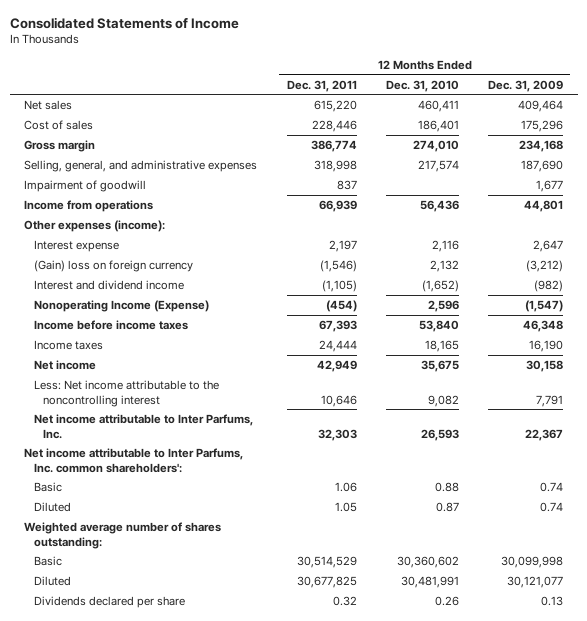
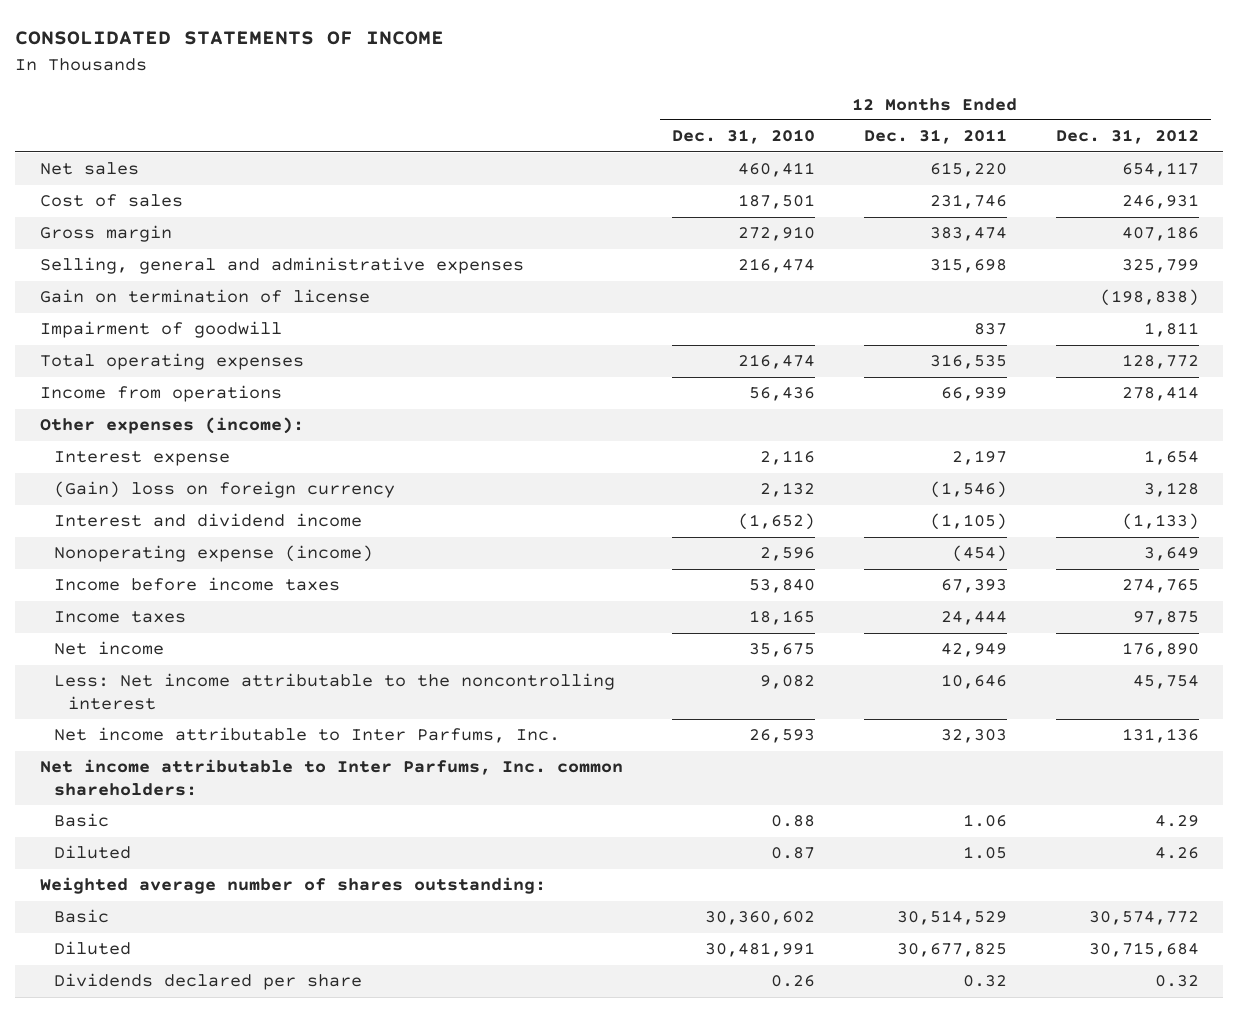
- Consolidated Statements of Income
+ CONSOLIDATED STATEMENTS OF INCOME
- | 12 Months Ended Dec. 31, 2011 | 12 Months Ended Dec. 31, 2010 | 12 Months Ended Dec. 31, 2009
+ | 12 Months Ended Dec. 31, 2010 | 12 Months Ended Dec. 31, 2011 | 12 Months Ended Dec. 31, 2012
- Cost of sales | 228,446 | 186,401 | 175,296
- Gross margin | 386,774 | 274,010 | 234,168
- Selling, general, and administrative expenses | 318,998 | 217,574 | 187,690
+ Cost of sales | 187,501 | 231,746 | 246,931
+ Gross margin | 272,910 | 383,474 | 407,186
+ Selling, general and administrative expenses | 216,474 | 315,698 | 325,799
+ Gain on termination of license | | | (198,838)
+ Total operating expenses | 216,474 | 316,535 | 128,772
- Nonoperating Income (Expense) | (454) | 2,596 | (1,547)
+ Nonoperating expense (income) | 2,596 | (454) | 3,649
- Net income attributable to Inter Parfums, Inc. common shareholders':
+ Net income attributable to Inter Parfums, Inc. common shareholders:

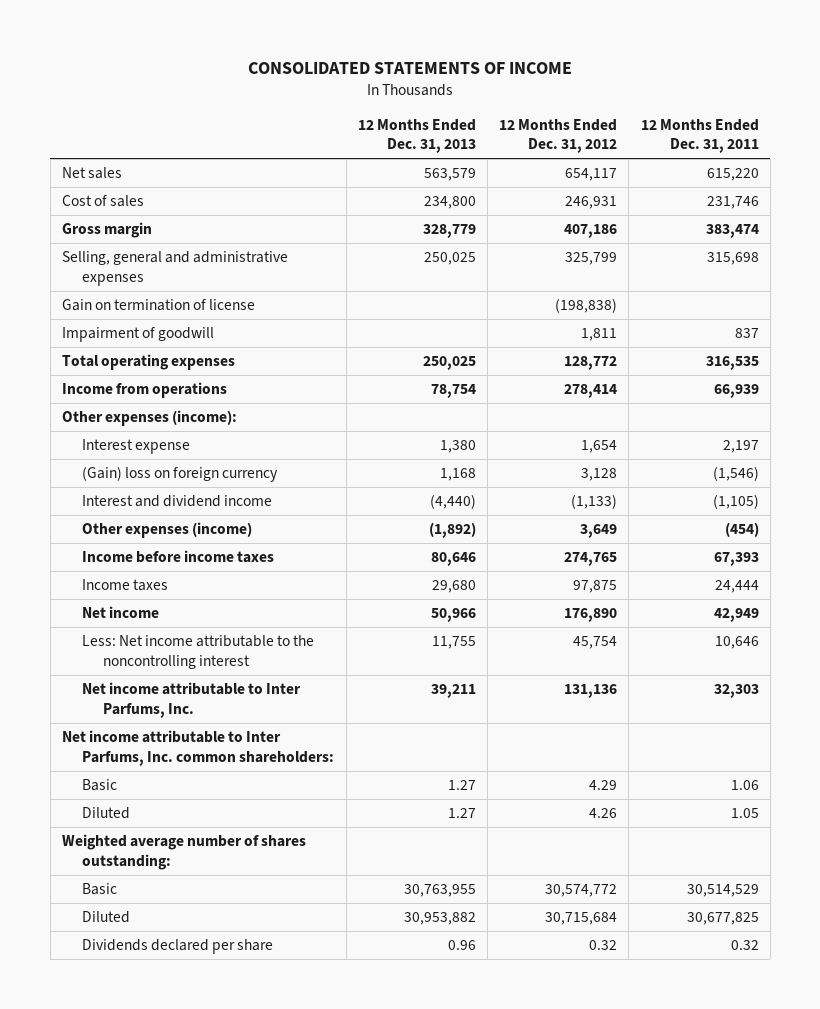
- | 12 Months Ended Dec. 31, 2010 | 12 Months Ended Dec. 31, 2011 | 12 Months Ended Dec. 31, 2012
+ | 12 Months Ended Dec. 31, 2013 | 12 Months Ended Dec. 31, 2012 | 12 Months Ended Dec. 31, 2011
- Nonoperating expense (income) | 2,596 | (454) | 3,649
+ Other expenses (income) | (1,892) | 3,649 | (454)

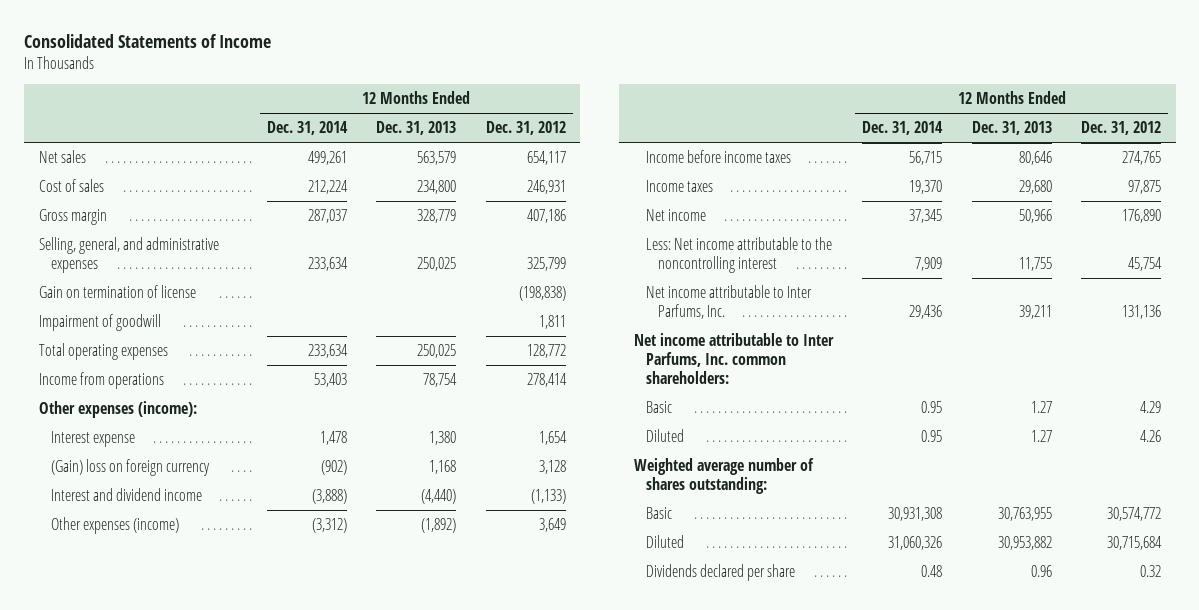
- CONSOLIDATED STATEMENTS OF INCOME
+ Consolidated Statements of Income
- | 12 Months Ended Dec. 31, 2013 | 12 Months Ended Dec. 31, 2012 | 12 Months Ended Dec. 31, 2011
+ | 12 Months Ended Dec. 31, 2014 | 12 Months Ended Dec. 31, 2013 | 12 Months Ended Dec. 31, 2012
- Selling, general and administrative expenses | 250,025 | 325,799 | 315,698
+ Selling, general, and administrative expenses | 233,634 | 250,025 | 325,799

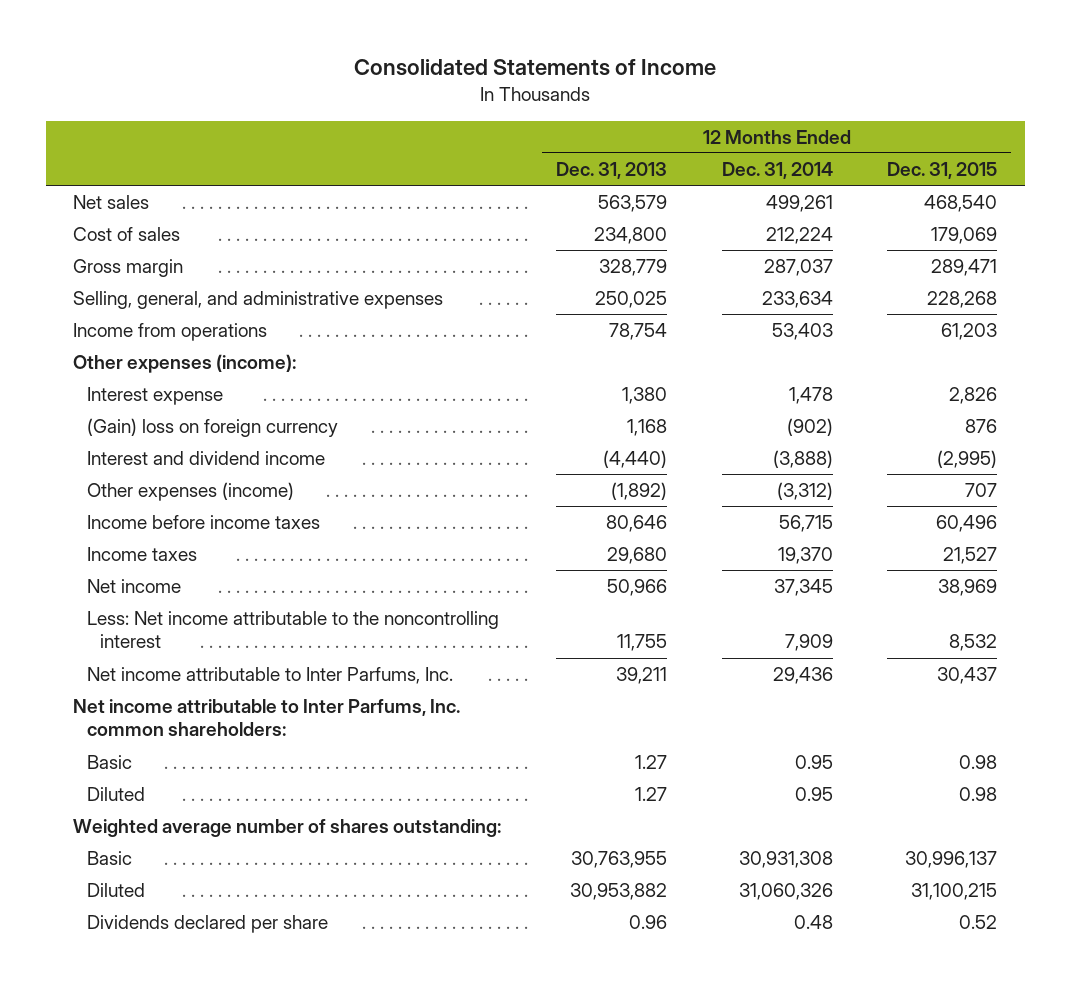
- | 12 Months Ended Dec. 31, 2014 | 12 Months Ended Dec. 31, 2013 | 12 Months Ended Dec. 31, 2012
+ | 12 Months Ended Dec. 31, 2013 | 12 Months Ended Dec. 31, 2014 | 12 Months Ended Dec. 31, 2015
- Gain on termination of license | | | (198,838)
- Impairment of goodwill | | | 1,811
- Total operating expenses | 233,634 | 250,025 | 128,772

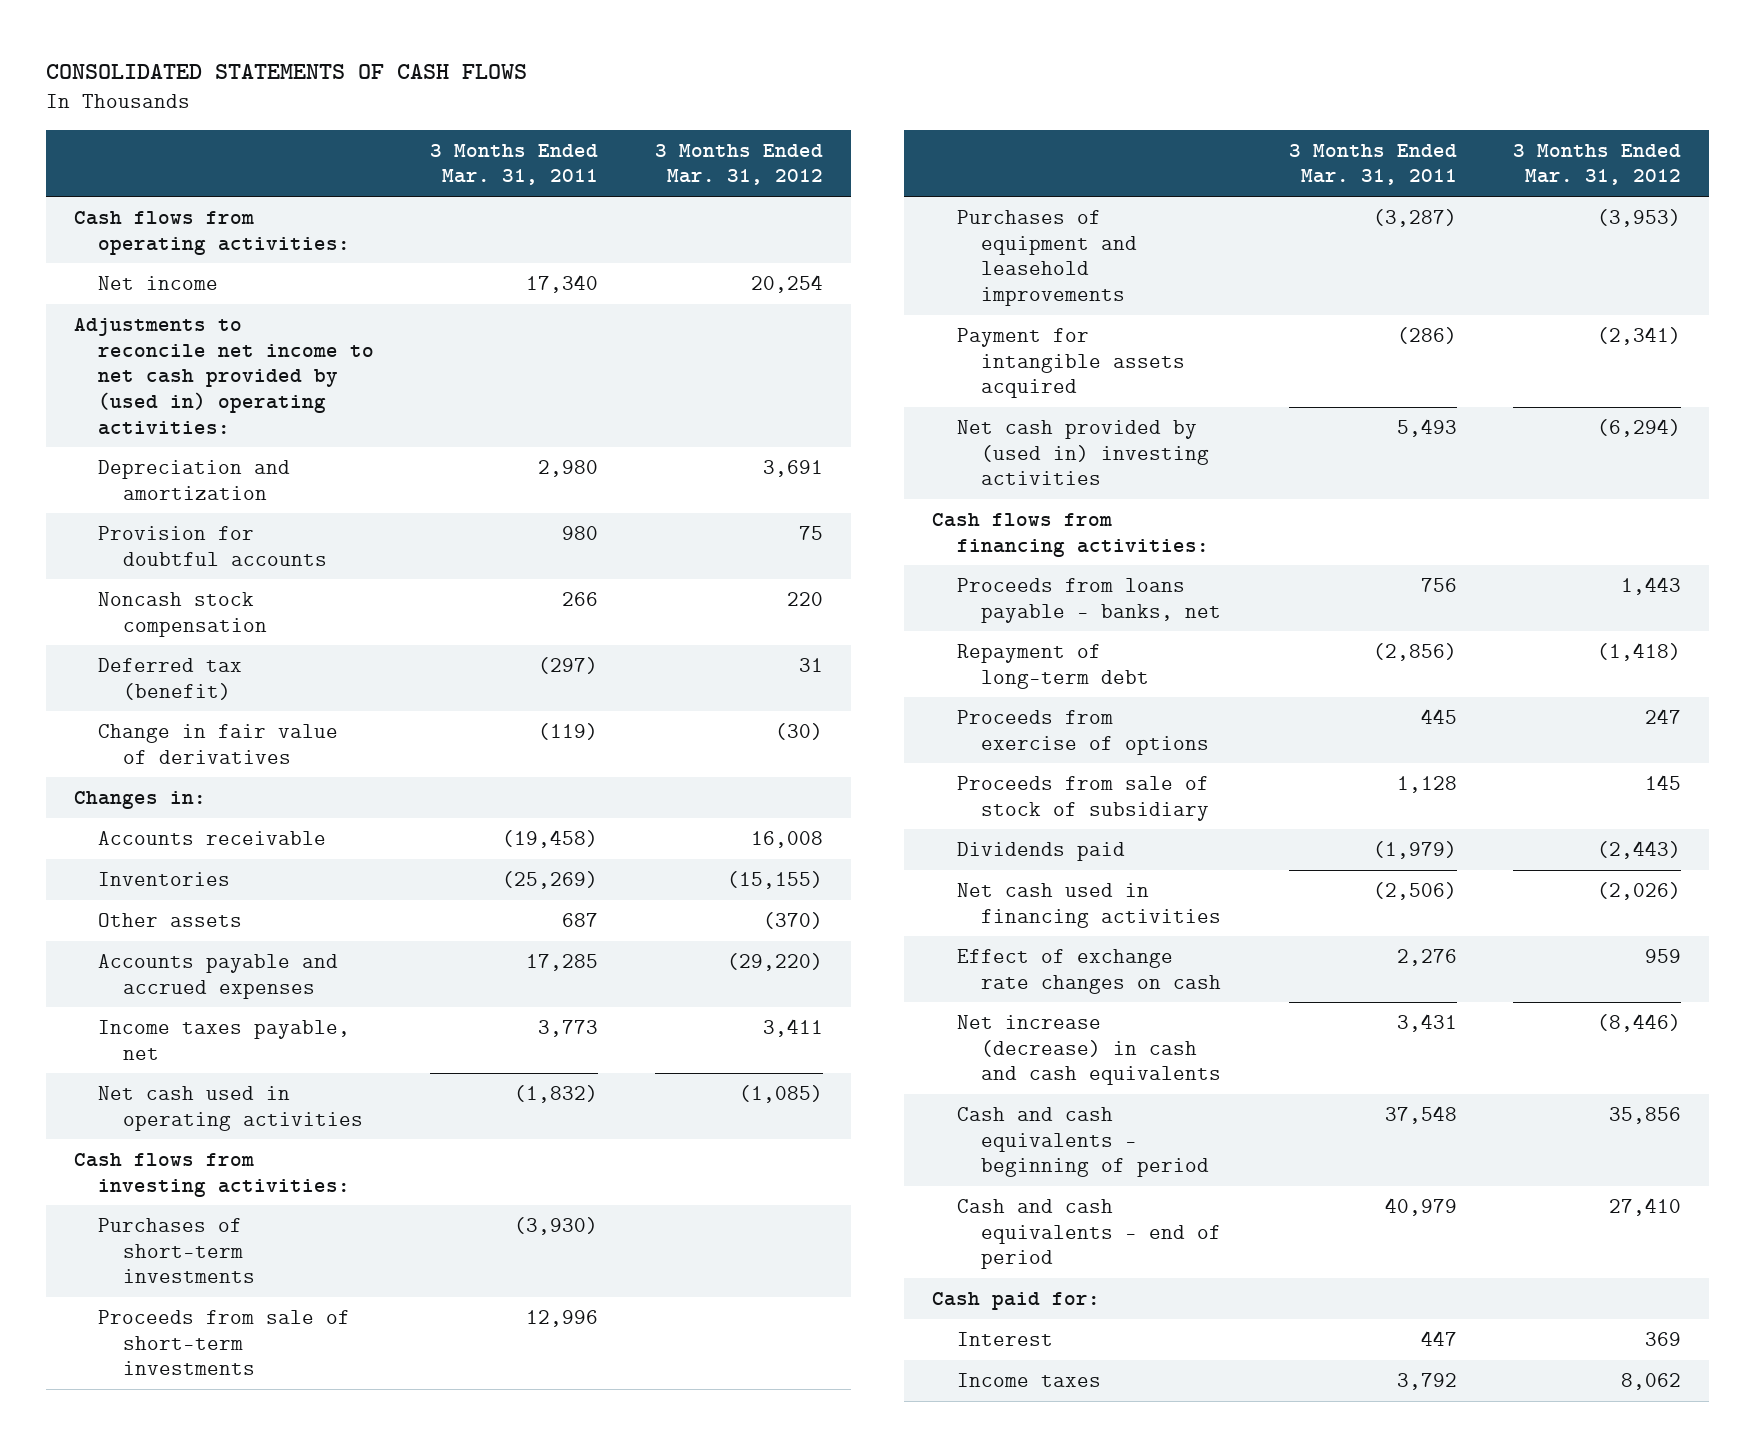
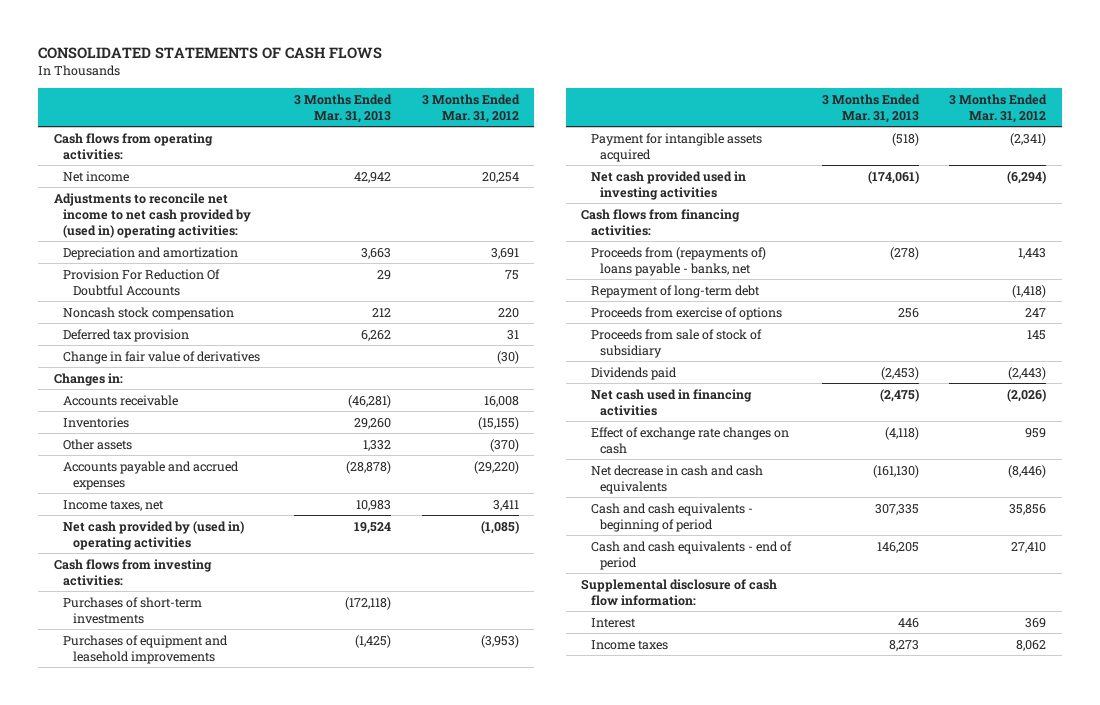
- | 3 Months Ended Mar. 31, 2011 | 3 Months Ended Mar. 31, 2012
+ | 3 Months Ended Mar. 31, 2013 | 3 Months Ended Mar. 31, 2012
- Provision for doubtful accounts | 980 | 75
+ Provision For Reduction Of Doubtful Accounts | 29 | 75
- Deferred tax (benefit) | (297) | 31
+ Deferred tax provision | 6,262 | 31
- Income taxes payable, net | 3,773 | 3,411
- Net cash used in operating activities | (1,832) | (1,085)
+ Income taxes, net | 10,983 | 3,411
+ Net cash provided by (used in) operating activities | 19,524 | (1,085)
- Proceeds from sale of short-term investments | 12,996 |
- Net cash provided by (used in) investing activities | 5,493 | (6,294)
+ Net cash provided used in investing activities | (174,061) | (6,294)
- Proceeds from loans payable - banks, net | 756 | 1,443
+ Proceeds from (repayments of) loans payable - banks, net | (278) | 1,443
- Net increase (decrease) in cash and cash equivalents | 3,431 | (8,446)
+ Net decrease in cash and cash equivalents | (161,130) | (8,446)
- Cash paid for:
+ Supplemental disclosure of cash flow information:

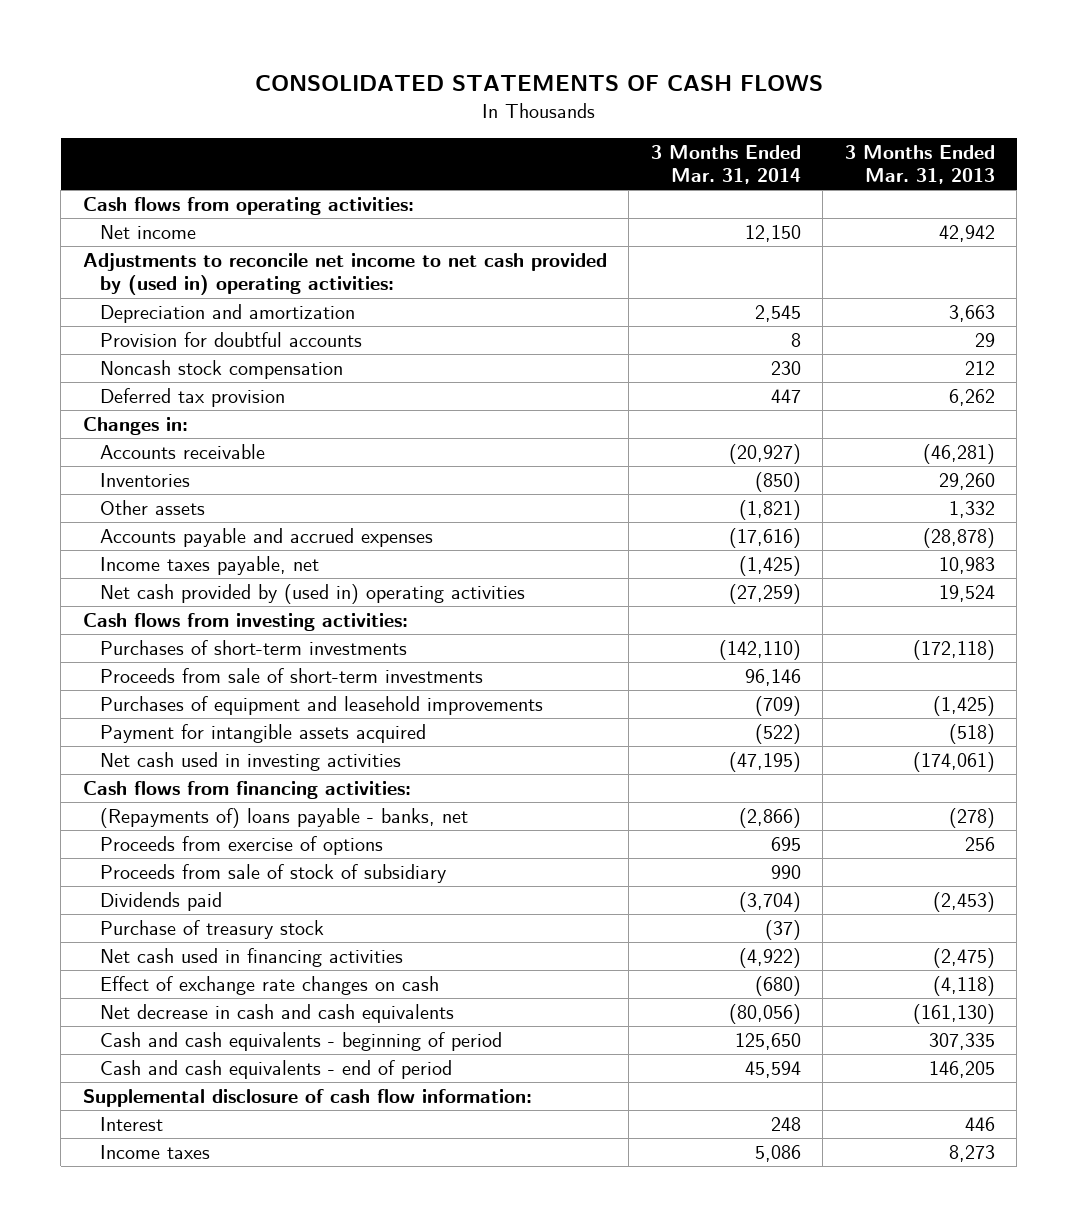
- | 3 Months Ended Mar. 31, 2013 | 3 Months Ended Mar. 31, 2012
+ | 3 Months Ended Mar. 31, 2014 | 3 Months Ended Mar. 31, 2013
- Provision For Reduction Of Doubtful Accounts | 29 | 75
+ Provision for doubtful accounts | 8 | 29
- Change in fair value of derivatives | | (30)
- Income taxes, net | 10,983 | 3,411
+ Income taxes payable, net | (1,425) | 10,983
+ Proceeds from sale of short-term investments | 96,146 |
- Net cash provided used in investing activities | (174,061) | (6,294)
+ Net cash used in investing activities | (47,195) | (174,061)
- Proceeds from (repayments of) loans payable - banks, net | (278) | 1,443
- Repayment of long-term debt | | (1,418)
+ (Repayments of) loans payable - banks, net | (2,866) | (278)
+ Purchase of treasury stock | (37) |

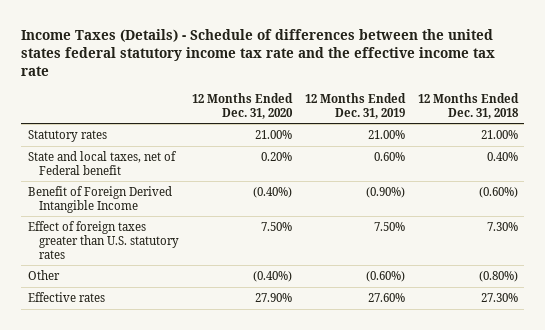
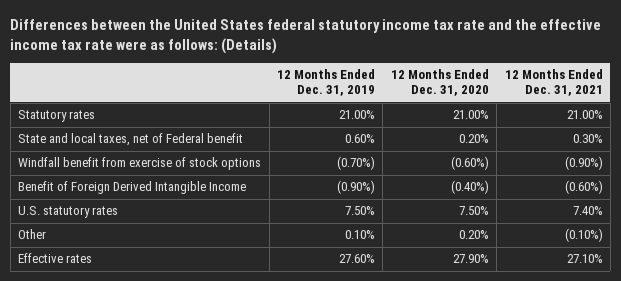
- Income Taxes (Details) - Schedule of differences between the united states federal statutory income tax rate and the effective income tax rate
+ Differences between the United States federal statutory income tax rate and the effective income tax rate were as follows: (Details)
- | 12 Months Ended Dec. 31, 2020 | 12 Months Ended Dec. 31, 2019 | 12 Months Ended Dec. 31, 2018
+ | 12 Months Ended Dec. 31, 2019 | 12 Months Ended Dec. 31, 2020 | 12 Months Ended Dec. 31, 2021
+ Windfall benefit from exercise of stock options | (0.70%) | (0.60%) | (0.90%)
- Effect of foreign taxes greater than U.S. statutory rates | 7.50% | 7.50% | 7.30%
- Other | (0.40%) | (0.60%) | (0.80%)
+ U.S. statutory rates | 7.50% | 7.50% | 7.40%
+ Other | 0.10% | 0.20% | (0.10%)

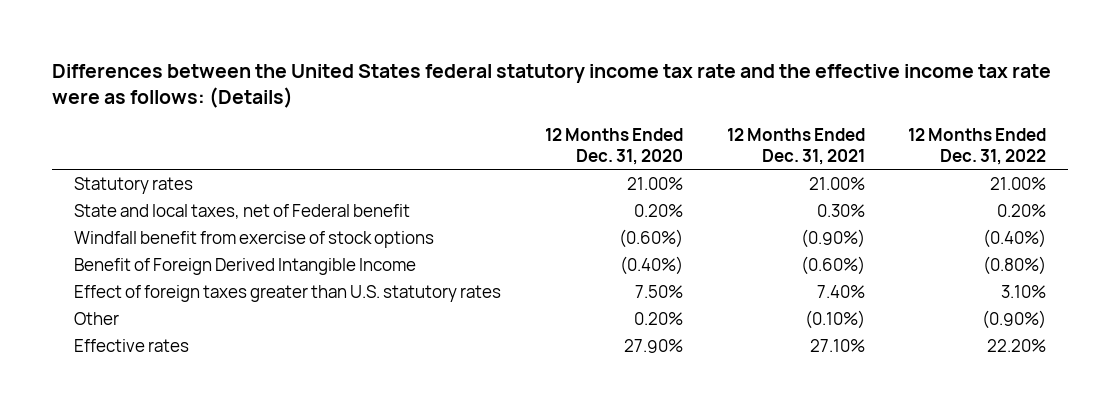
- | 12 Months Ended Dec. 31, 2019 | 12 Months Ended Dec. 31, 2020 | 12 Months Ended Dec. 31, 2021
+ | 12 Months Ended Dec. 31, 2020 | 12 Months Ended Dec. 31, 2021 | 12 Months Ended Dec. 31, 2022
- U.S. statutory rates | 7.50% | 7.50% | 7.40%
+ Effect of foreign taxes greater than U.S. statutory rates | 7.50% | 7.40% | 3.10%

